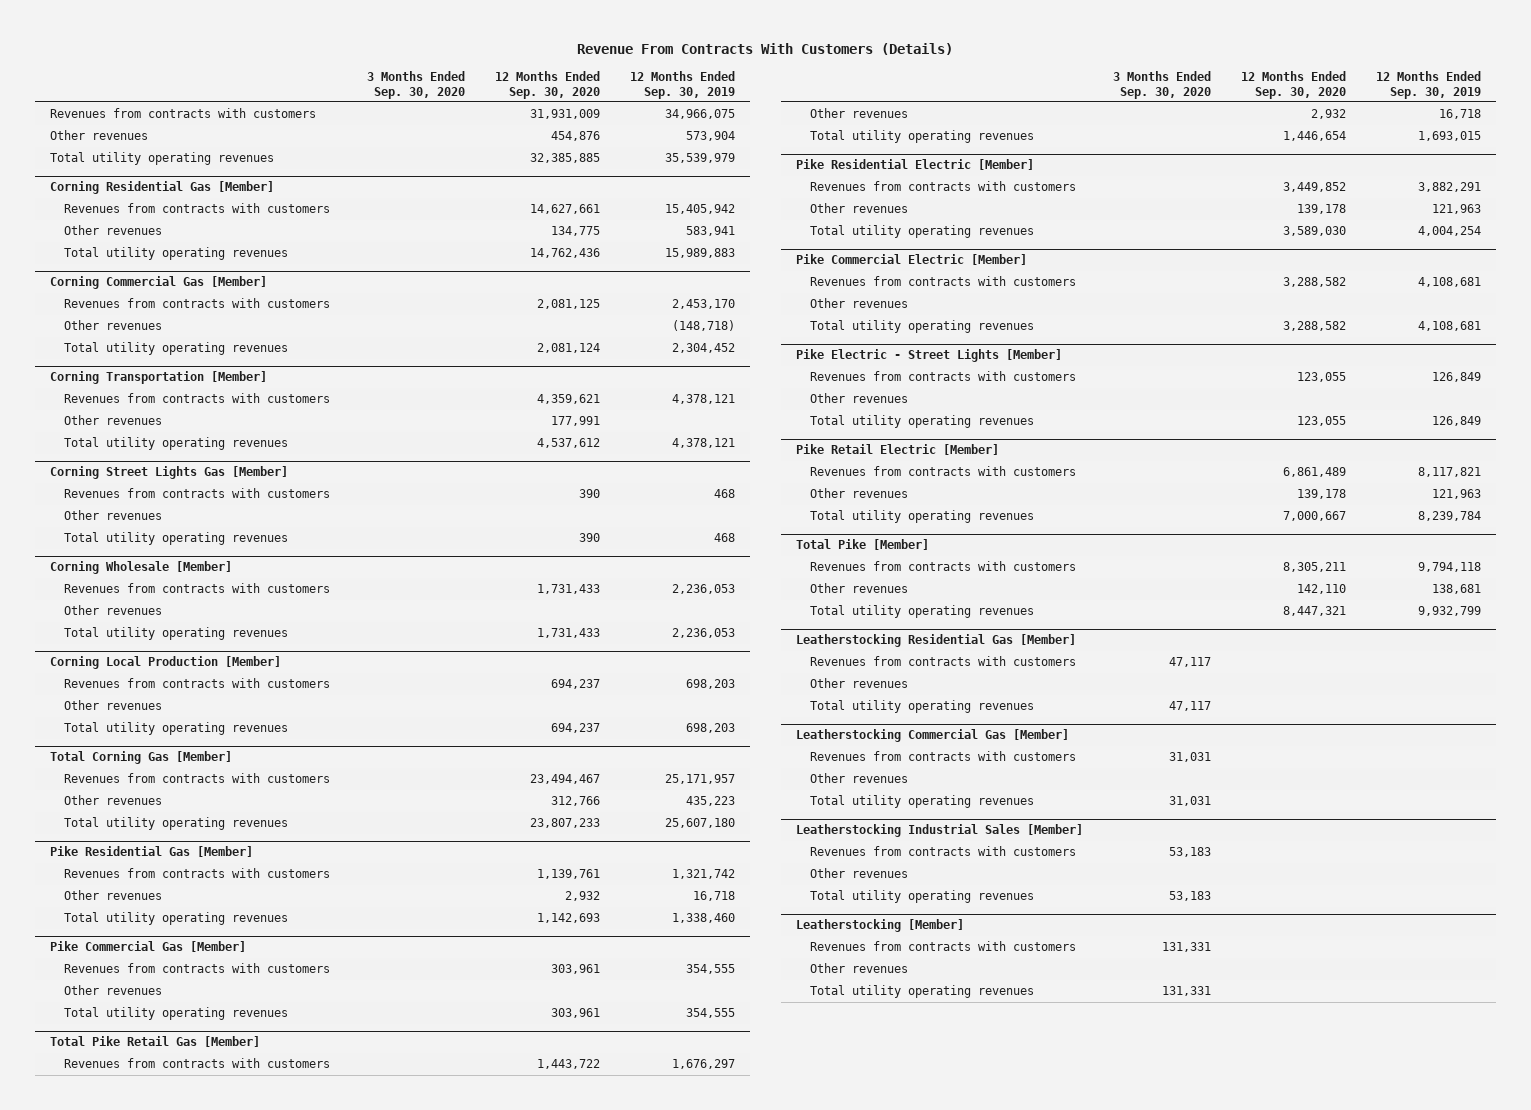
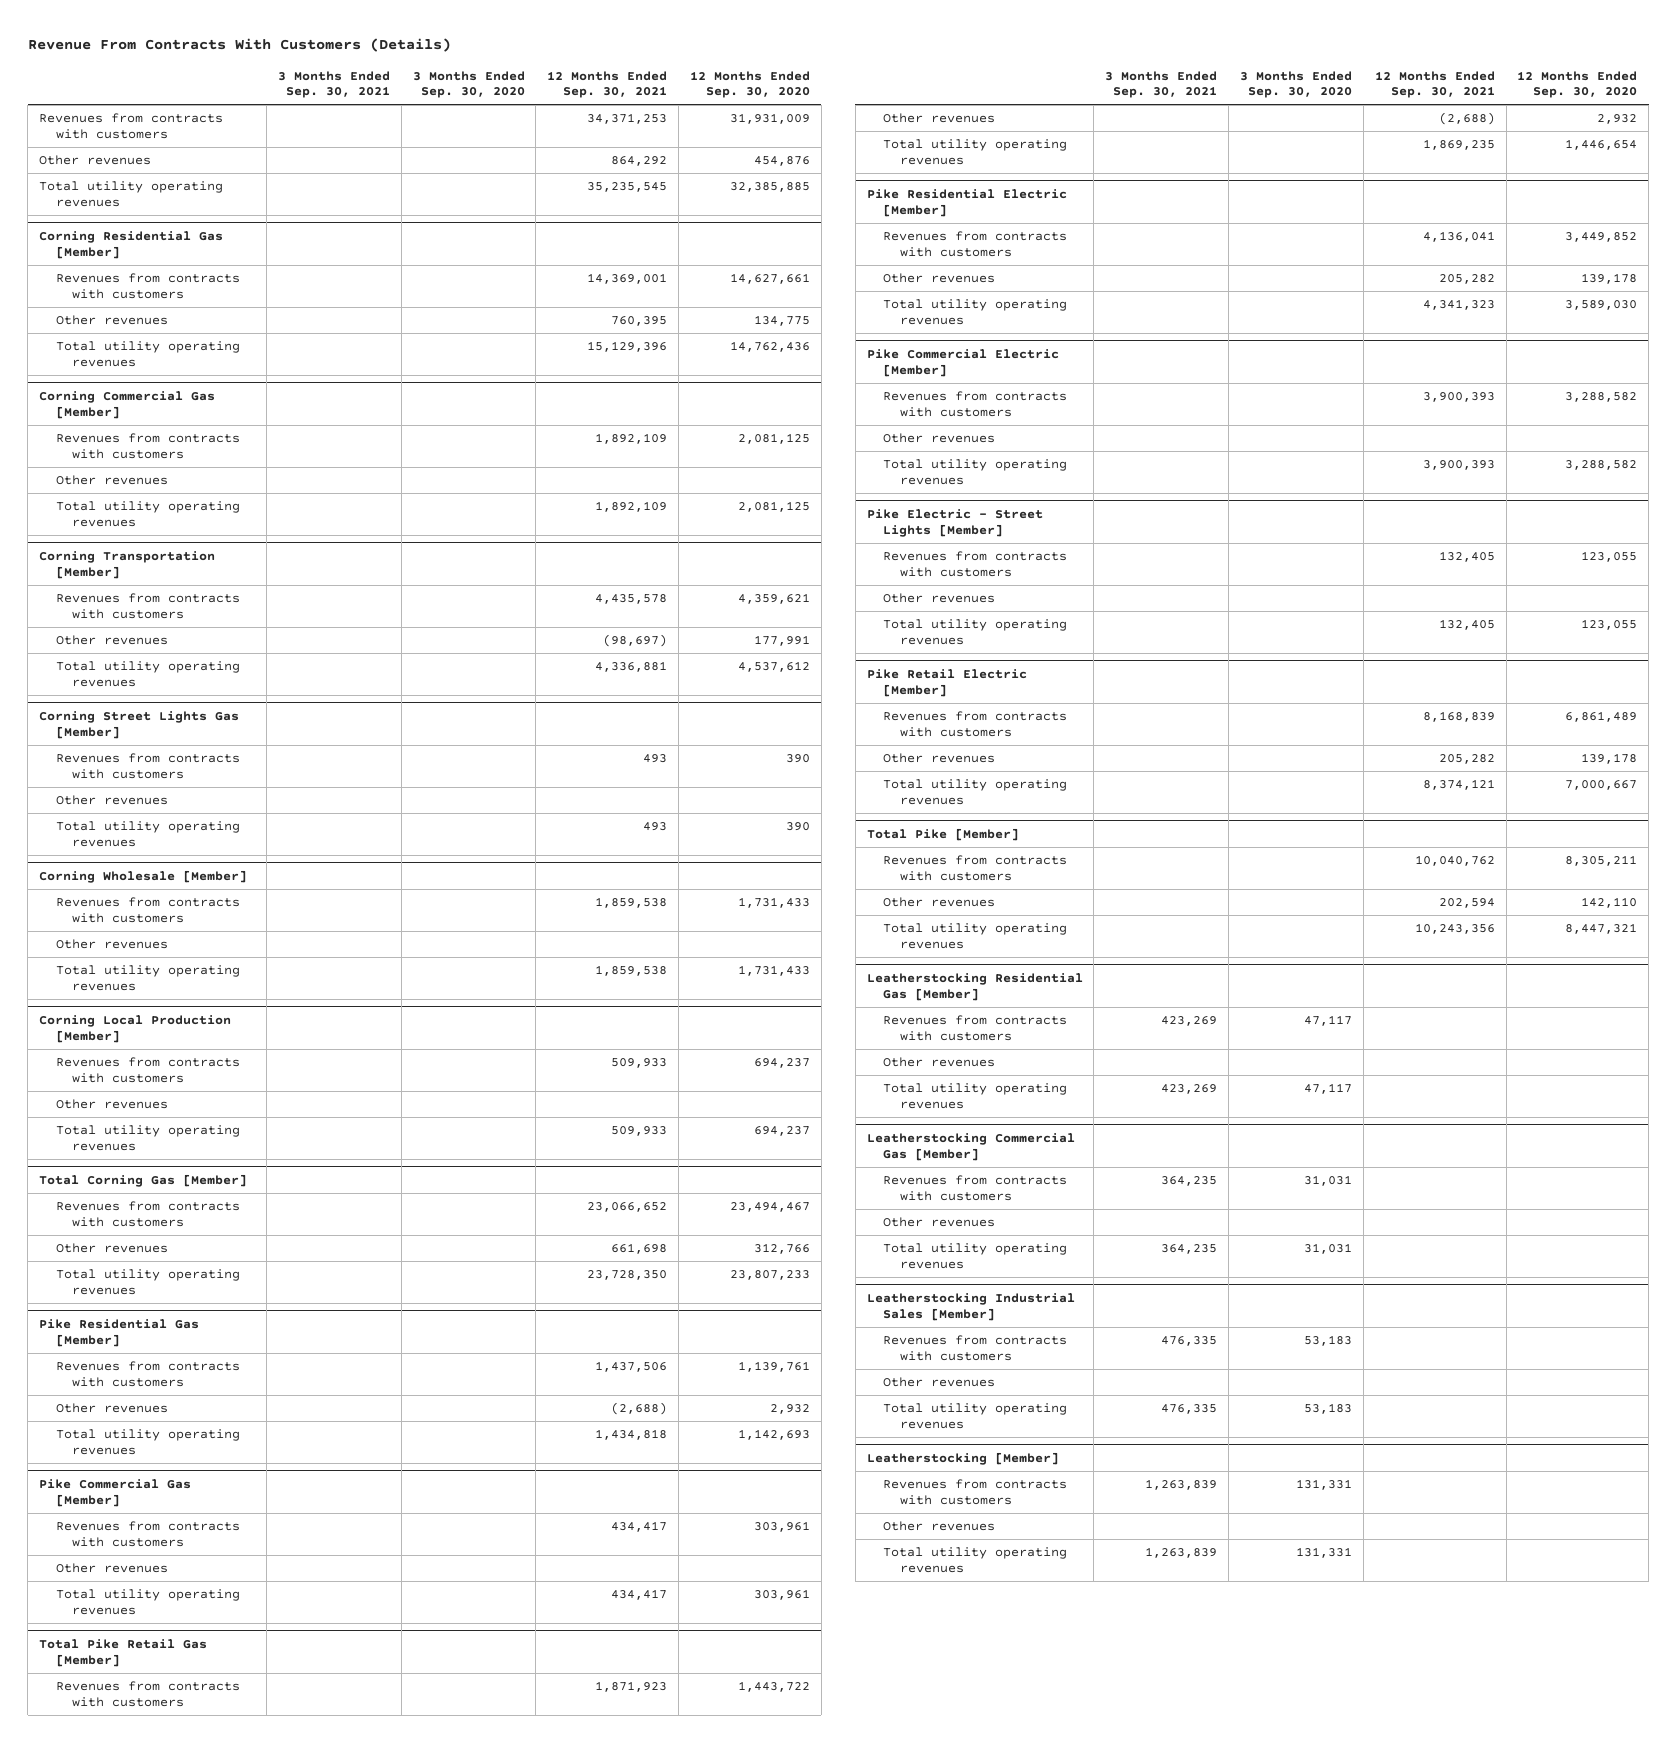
- | 3 Months Ended Sep. 30, 2020 | 12 Months Ended Sep. 30, 2020 | 12 Months Ended Sep. 30, 2019
+ | 3 Months Ended Sep. 30, 2021 | 3 Months Ended Sep. 30, 2020 | 12 Months Ended Sep. 30, 2021 | 12 Months Ended Sep. 30, 2020
@ Corning Commercial Gas [Member]
- Total utility operating revenues | | 2,081,124 | 2,304,452
+ Total utility operating revenues | | | 1,892,109 | 2,081,125

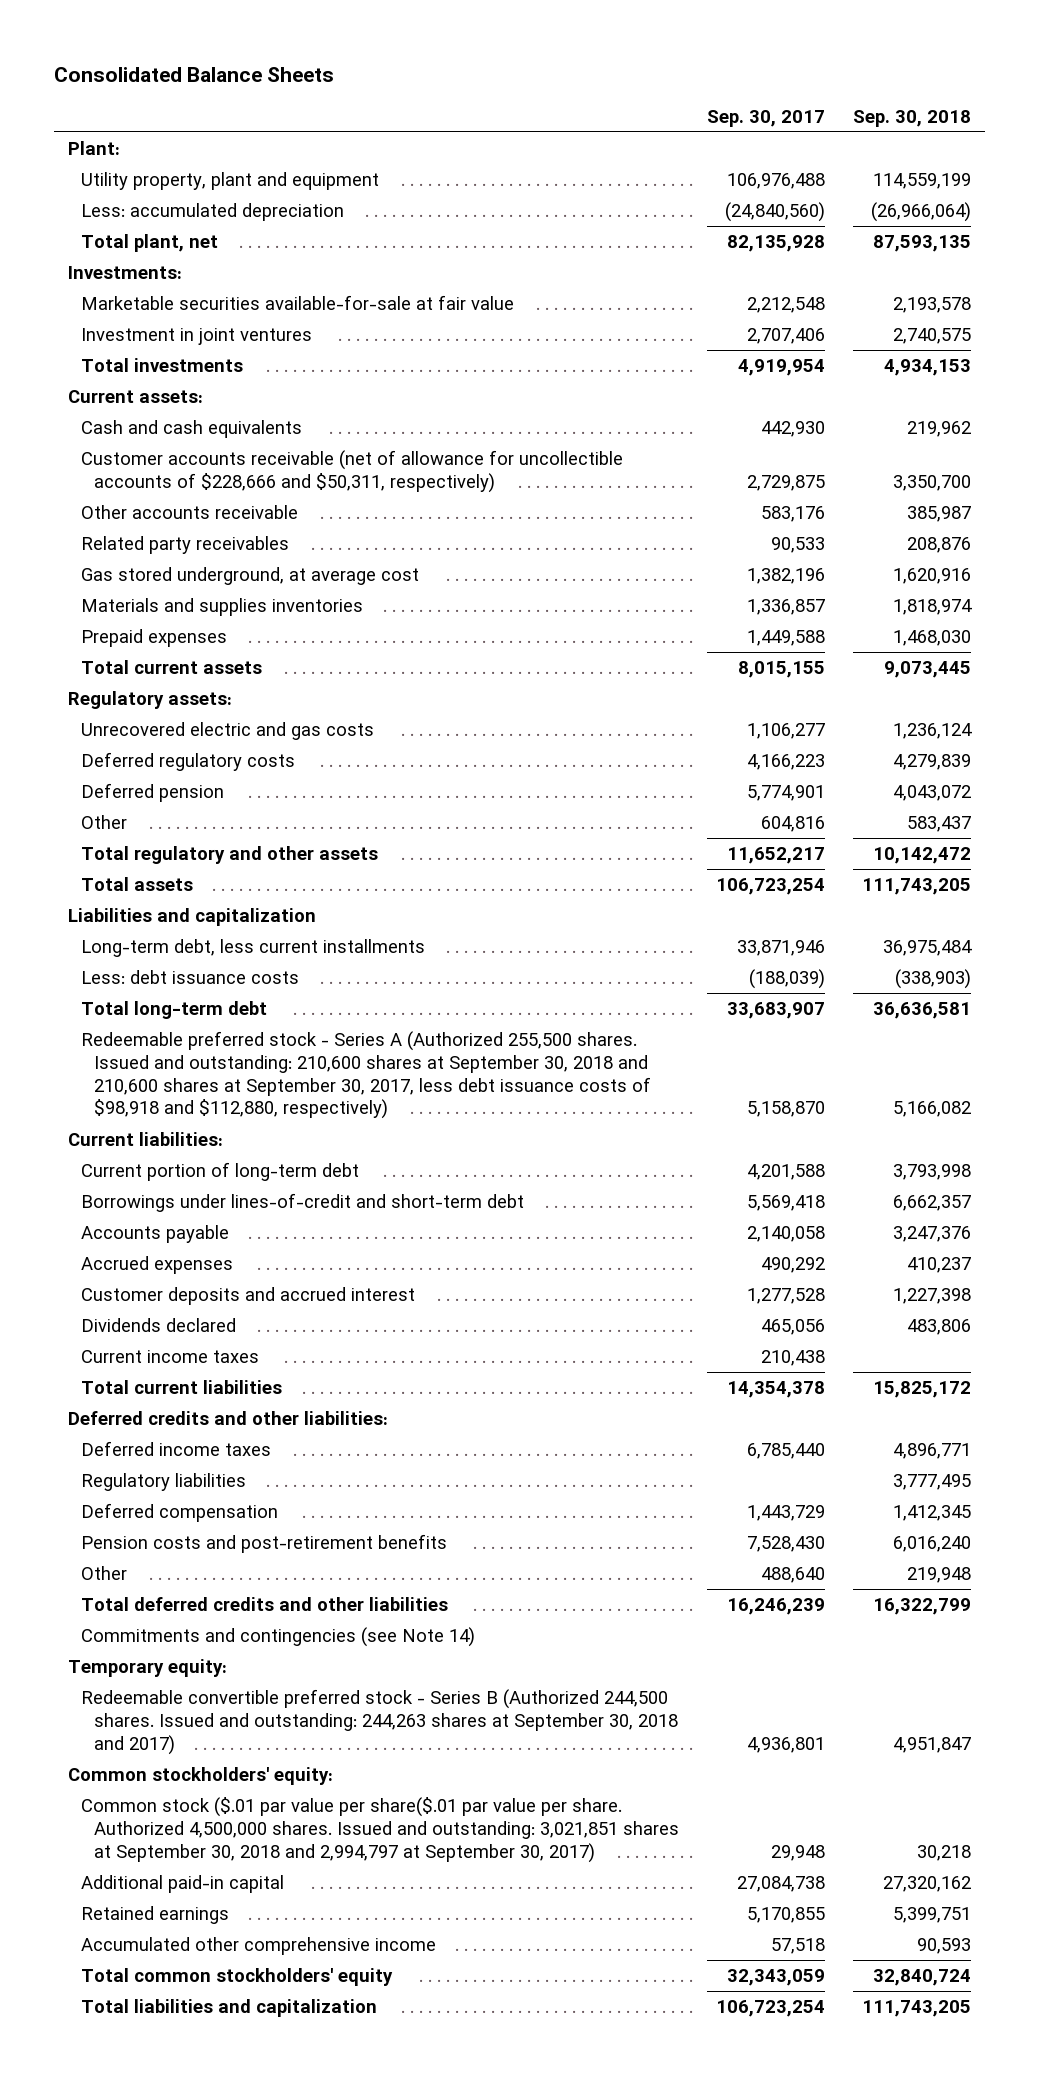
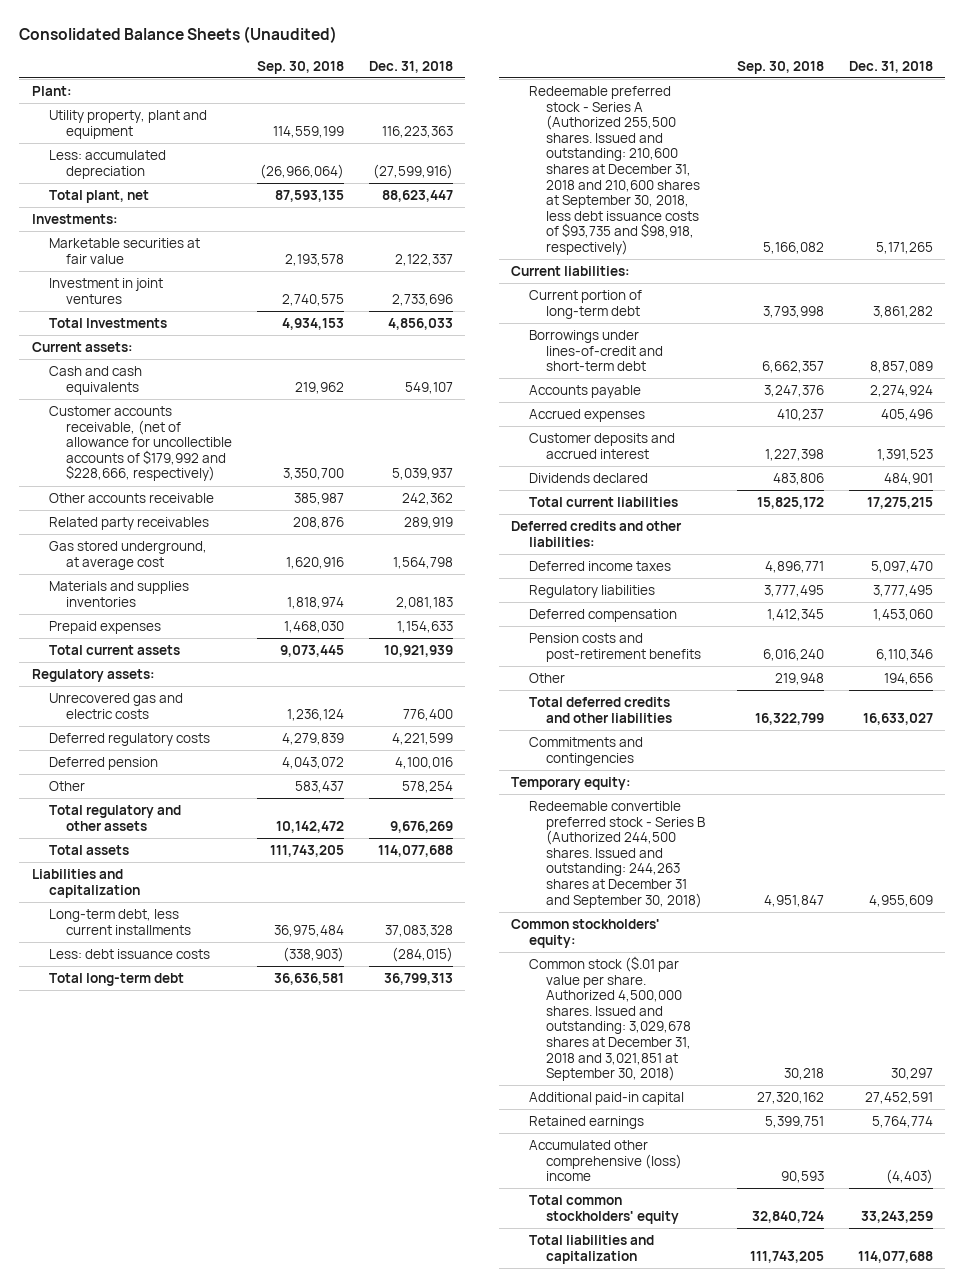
- Consolidated Balance Sheets
+ Consolidated Balance Sheets (Unaudited)
- | Sep. 30, 2017 | Sep. 30, 2018
+ | Sep. 30, 2018 | Dec. 31, 2018
- Marketable securities available-for-sale at fair value | 2,212,548 | 2,193,578
+ Marketable securities at fair value | 2,193,578 | 2,122,337
- Total investments | 4,919,954 | 4,934,153
+ Total Investments | 4,934,153 | 4,856,033
- Customer accounts receivable (net of allowance for uncollectible accounts of $228,666 and $50,311, respectively) | 2,729,875 | 3,350,700
+ Customer accounts receivable, (net of allowance for uncollectible accounts of $179,992 and $228,666, respectively) | 3,350,700 | 5,039,937
- Unrecovered electric and gas costs | 1,106,277 | 1,236,124
+ Unrecovered gas and electric costs | 1,236,124 | 776,400
- Redeemable preferred stock - Series A (Authorized 255,500 shares. Issued and outstanding: 210,600 shares at September 30, 2018 and 210,600 shares at September 30, 2017, less debt issuance costs of $98,918 and $112,880, respectively) | 5,158,870 | 5,166,082
+ Redeemable preferred stock - Series A (Authorized 255,500 shares. Issued and outstanding: 210,600 shares at December 31, 2018 and 210,600 shares at September 30, 2018, less debt issuance costs of $93,735 and $98,918, respectively) | 5,166,082 | 5,171,265
- Current income taxes | 210,438 |
- Commitments and contingencies (see Note 14)
+ Commitments and contingencies
- Redeemable convertible preferred stock - Series B (Authorized 244,500 shares. Issued and outstanding: 244,263 shares at September 30, 2018 and 2017) | 4,936,801 | 4,951,847
+ Redeemable convertible preferred stock - Series B (Authorized 244,500 shares. Issued and outstanding: 244,263 shares at December 31 and September 30, 2018) | 4,951,847 | 4,955,609
- Common stock ($.01 par value per share($.01 par value per share. Authorized 4,500,000 shares. Issued and outstanding: 3,021,851 shares at September 30, 2018 and 2,994,797 at September 30, 2017) | 29,948 | 30,218
+ Common stock ($.01 par value per share. Authorized 4,500,000 shares. Issued and outstanding: 3,029,678 shares at December 31, 2018 and 3,021,851 at September 30, 2018) | 30,218 | 30,297
- Accumulated other comprehensive income | 57,518 | 90,593
+ Accumulated other comprehensive (loss) income | 90,593 | (4,403)

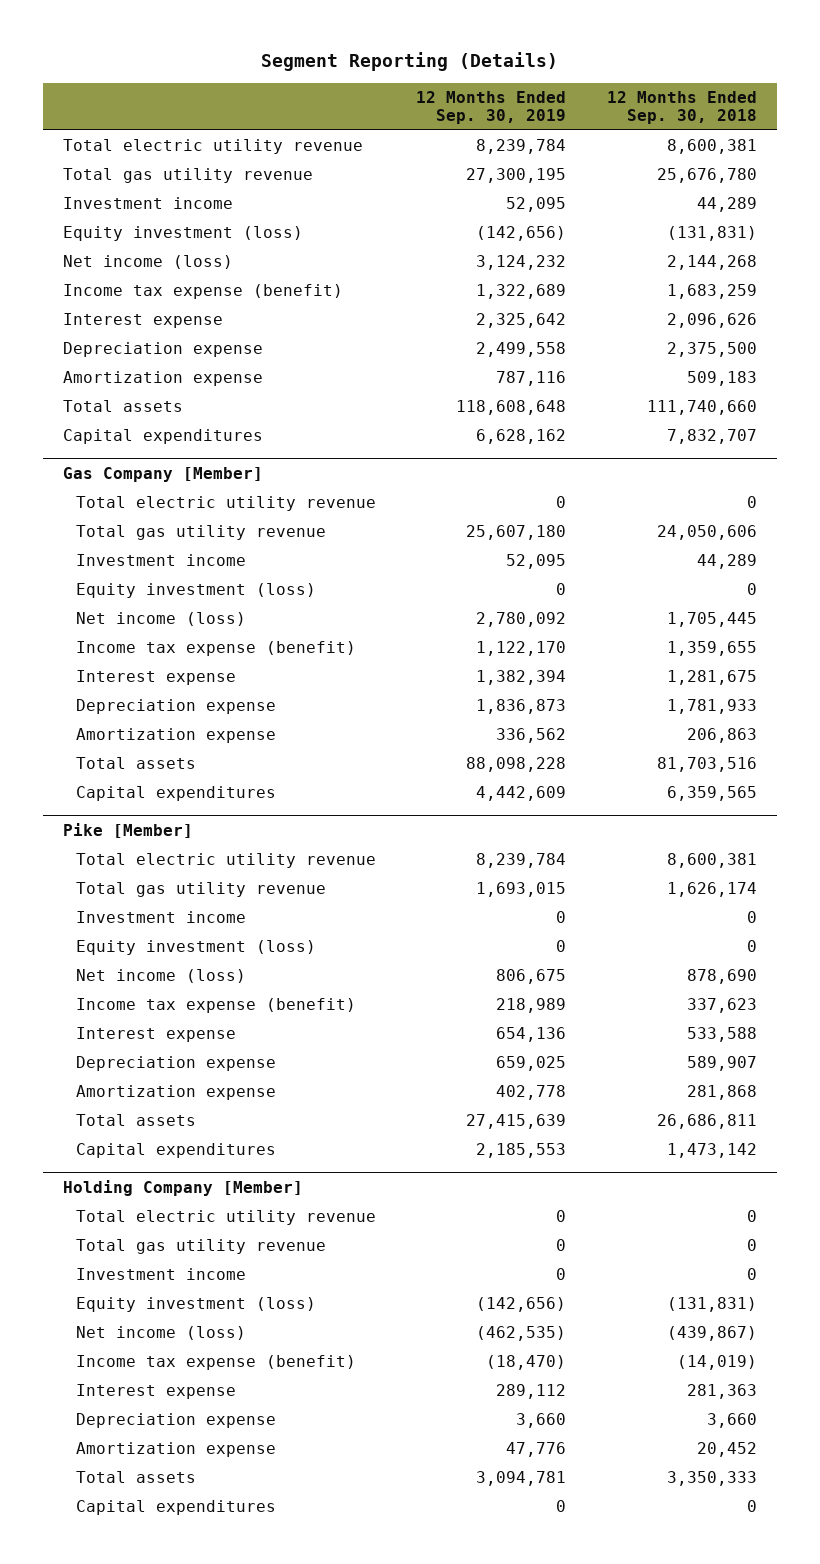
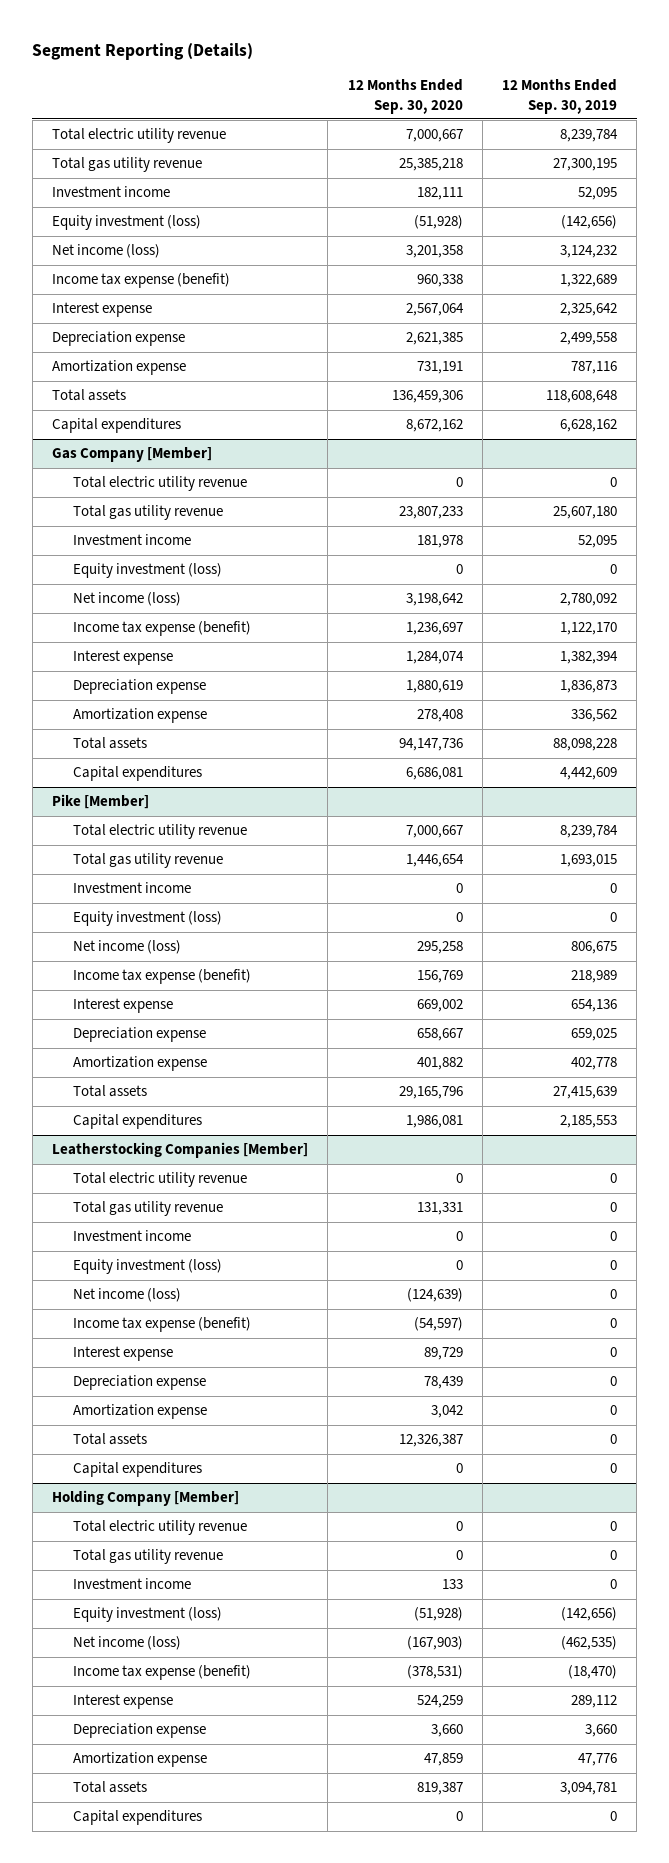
- | 12 Months Ended Sep. 30, 2019 | 12 Months Ended Sep. 30, 2018
+ | 12 Months Ended Sep. 30, 2020 | 12 Months Ended Sep. 30, 2019
+ Leatherstocking Companies [Member]
+ Total electric utility revenue | 0 | 0
+ Total gas utility revenue | 131,331 | 0
+ Investment income | 0 | 0
+ Equity investment (loss) | 0 | 0
+ Net income (loss) | (124,639) | 0
+ Income tax expense (benefit) | (54,597) | 0
+ Interest expense | 89,729 | 0
+ Depreciation expense | 78,439 | 0
+ Amortization expense | 3,042 | 0
+ Total assets | 12,326,387 | 0
+ Capital expenditures | 0 | 0

